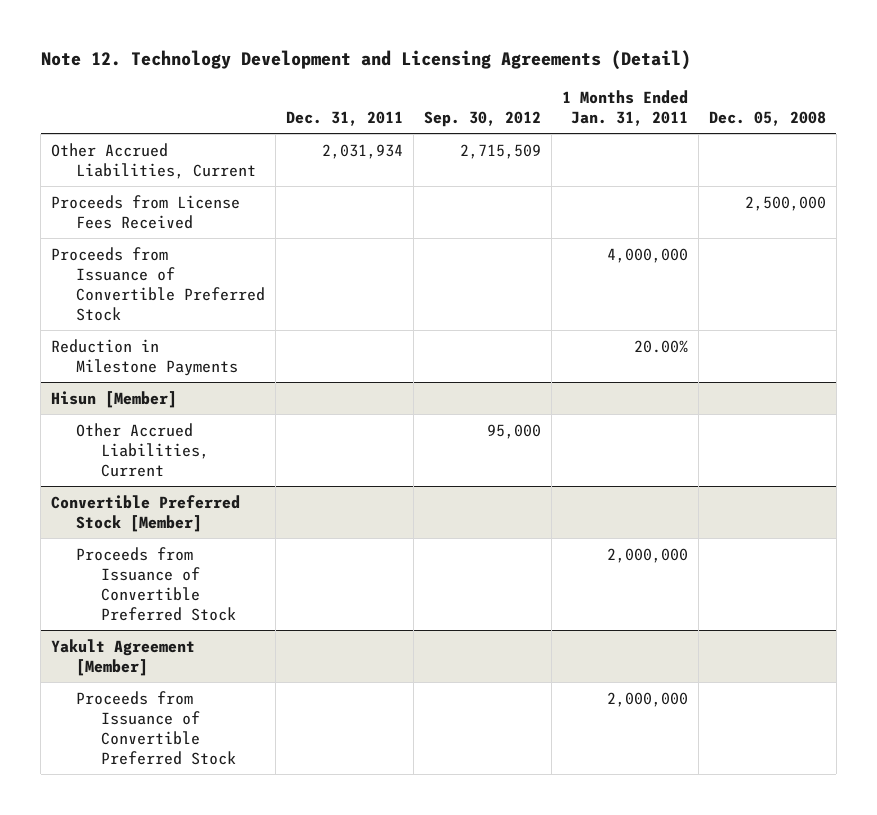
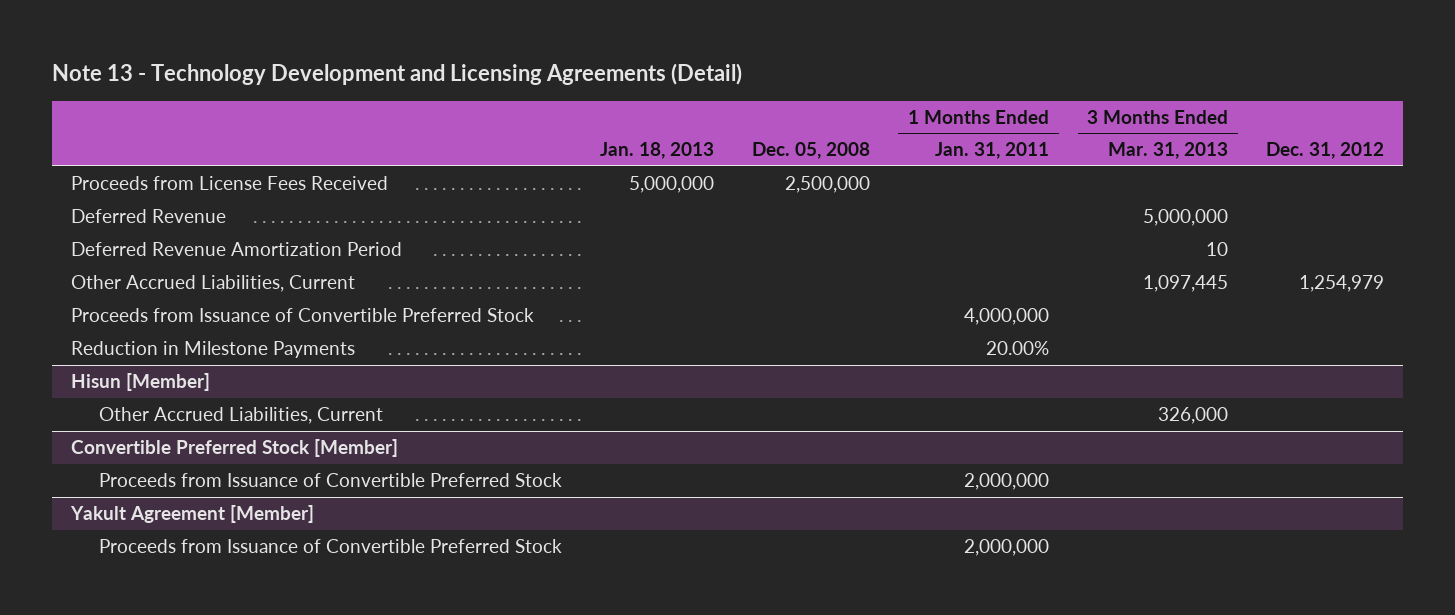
- Note 12. Technology Development and Licensing Agreements (Detail)
+ Note 13 - Technology Development and Licensing Agreements (Detail)
- | Dec. 31, 2011 | Sep. 30, 2012 | 1 Months Ended Jan. 31, 2011 | Dec. 05, 2008
+ | Jan. 18, 2013 | Dec. 05, 2008 | 1 Months Ended Jan. 31, 2011 | 3 Months Ended Mar. 31, 2013 | Dec. 31, 2012
+ Deferred Revenue | | | | 5,000,000 |
+ Deferred Revenue Amortization Period | | | | 10 |
moved down: Other Accrued Liabilities, Current | | | | 1,097,445 | 1,254,979

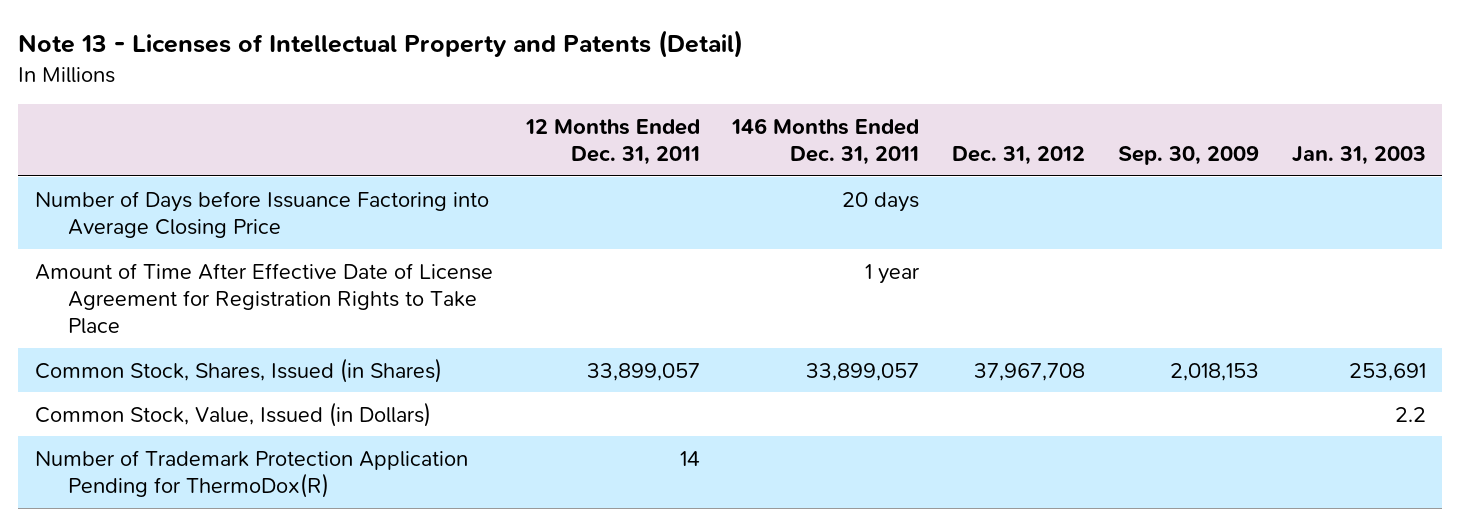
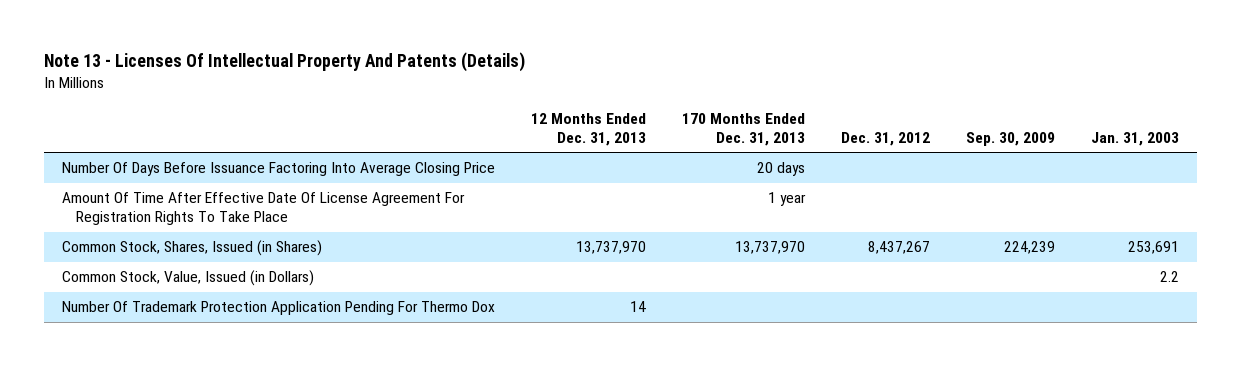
- Note 13 - Licenses of Intellectual Property and Patents (Detail)
+ Note 13 - Licenses Of Intellectual Property And Patents (Details)
- | 12 Months Ended Dec. 31, 2011 | 146 Months Ended Dec. 31, 2011 | Dec. 31, 2012 | Sep. 30, 2009 | Jan. 31, 2003
+ | 12 Months Ended Dec. 31, 2013 | 170 Months Ended Dec. 31, 2013 | Dec. 31, 2012 | Sep. 30, 2009 | Jan. 31, 2003
- Number of Days before Issuance Factoring into Average Closing Price | | 20 days | | |
- Amount of Time After Effective Date of License Agreement for Registration Rights to Take Place | | 1 year | | |
- Common Stock, Shares, Issued (in Shares) | 33,899,057 | 33,899,057 | 37,967,708 | 2,018,153 | 253,691
+ Number Of Days Before Issuance Factoring Into Average Closing Price | | 20 days | | |
+ Amount Of Time After Effective Date Of License Agreement For Registration Rights To Take Place | | 1 year | | |
+ Common Stock, Shares, Issued (in Shares) | 13,737,970 | 13,737,970 | 8,437,267 | 224,239 | 253,691
- Number of Trademark Protection Application Pending for ThermoDox(R) | 14 | | | |
+ Number Of Trademark Protection Application Pending For Thermo Dox | 14 | | | |

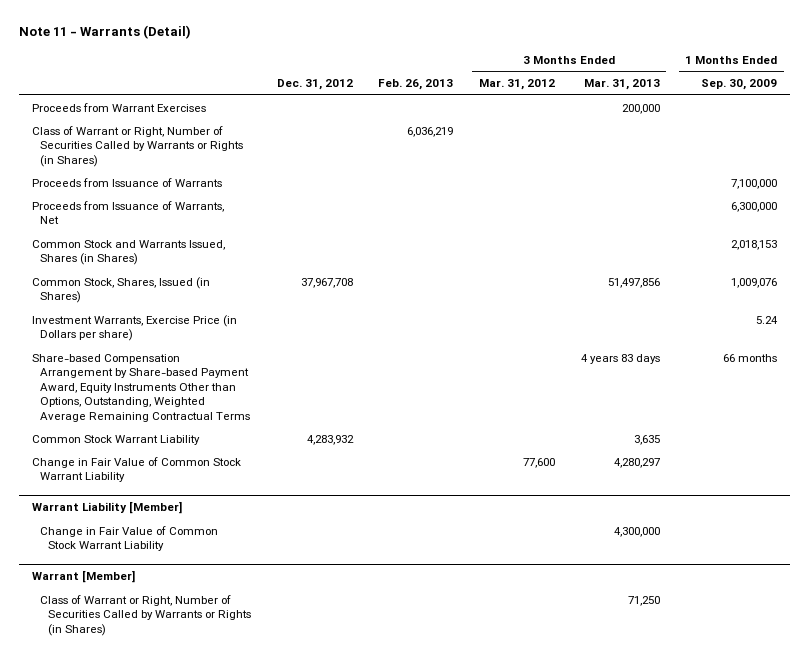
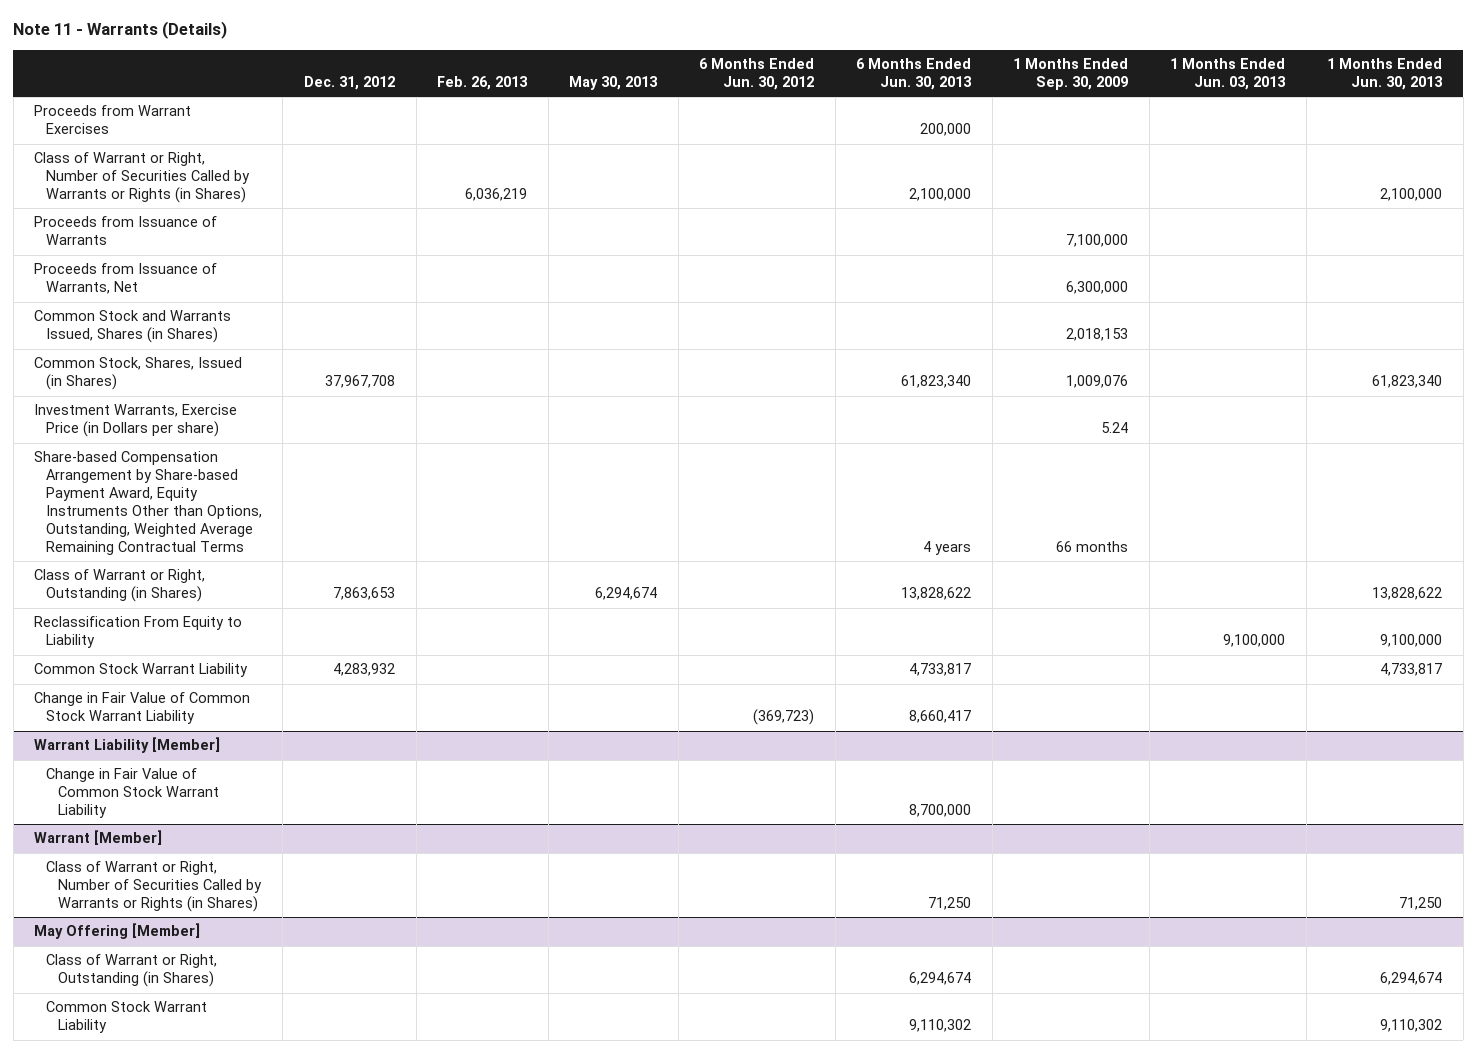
- Note 11 - Warrants (Detail)
+ Note 11 - Warrants (Details)
- | Dec. 31, 2012 | Feb. 26, 2013 | 3 Months Ended Mar. 31, 2012 | 3 Months Ended Mar. 31, 2013 | 1 Months Ended Sep. 30, 2009
+ | Dec. 31, 2012 | Feb. 26, 2013 | May 30, 2013 | 6 Months Ended Jun. 30, 2012 | 6 Months Ended Jun. 30, 2013 | 1 Months Ended Sep. 30, 2009 | 1 Months Ended Jun. 03, 2013 | 1 Months Ended Jun. 30, 2013
+ Class of Warrant or Right, Outstanding (in Shares) | 7,863,653 | | 6,294,674 | | 13,828,622 | | | 13,828,622
+ Reclassification From Equity to Liability | | | | | | | 9,100,000 | 9,100,000
+ May Offering [Member]
+ Class of Warrant or Right, Outstanding (in Shares) | | | | | 6,294,674 | | | 6,294,674
+ Common Stock Warrant Liability | | | | | 9,110,302 | | | 9,110,302

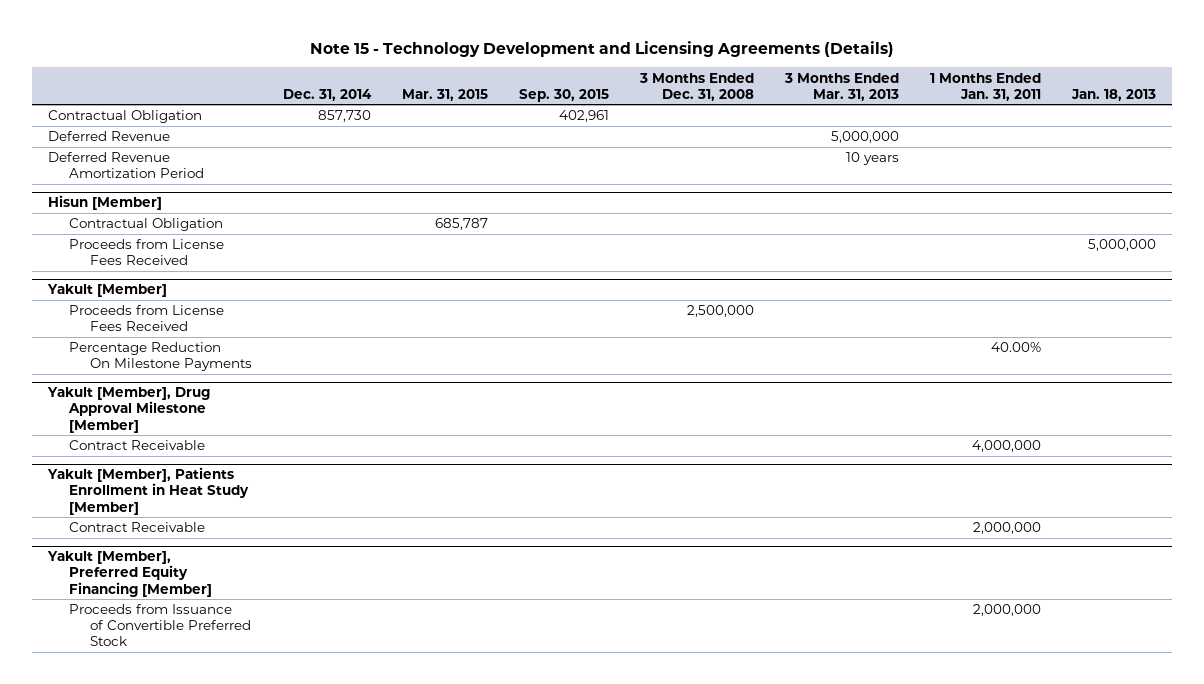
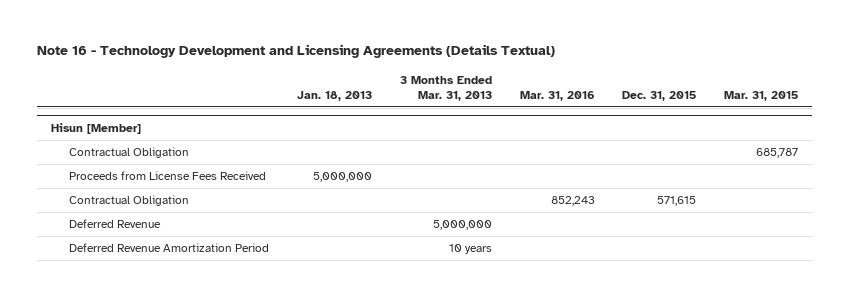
- Note 15 - Technology Development and Licensing Agreements (Details)
+ Note 16 - Technology Development and Licensing Agreements (Details Textual)
- | Dec. 31, 2014 | Mar. 31, 2015 | Sep. 30, 2015 | 3 Months Ended Dec. 31, 2008 | 3 Months Ended Mar. 31, 2013 | 1 Months Ended Jan. 31, 2011 | Jan. 18, 2013
+ | Jan. 18, 2013 | 3 Months Ended Mar. 31, 2013 | Mar. 31, 2016 | Dec. 31, 2015 | Mar. 31, 2015
- Contractual Obligation | 857,730 | | 402,961 | | | |
- Deferred Revenue | | | | | 5,000,000 | |
- Deferred Revenue Amortization Period | | | | | 10 years | |
- Yakult [Member]
- Proceeds from License Fees Received | | | | 2,500,000 | | |
- Percentage Reduction On Milestone Payments | | | | | | 40.00% |
- Yakult [Member], Drug Approval Milestone [Member]
- Contract Receivable | | | | | | 4,000,000 |
- Yakult [Member], Patients Enrollment in Heat Study [Member]
- Contract Receivable | | | | | | 2,000,000 |
- Yakult [Member], Preferred Equity Financing [Member]
- Proceeds from Issuance of Convertible Preferred Stock | | | | | | 2,000,000 |
@ Hisun [Member]
+ Contractual Obligation | | | 852,243 | 571,615 |
+ Deferred Revenue | | 5,000,000 | | |
+ Deferred Revenue Amortization Period | | 10 years | | |

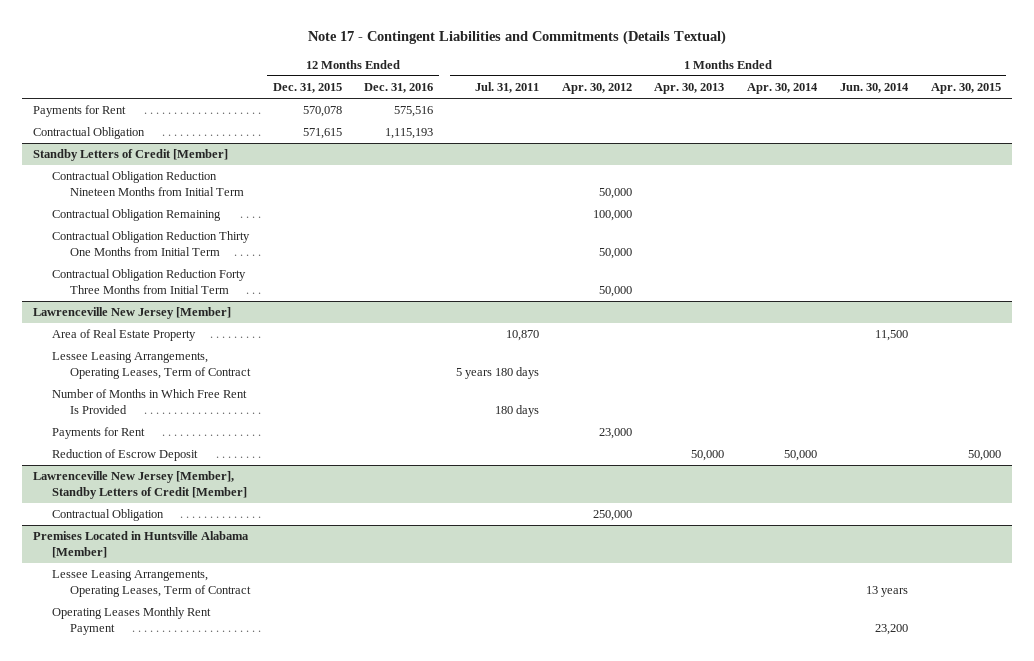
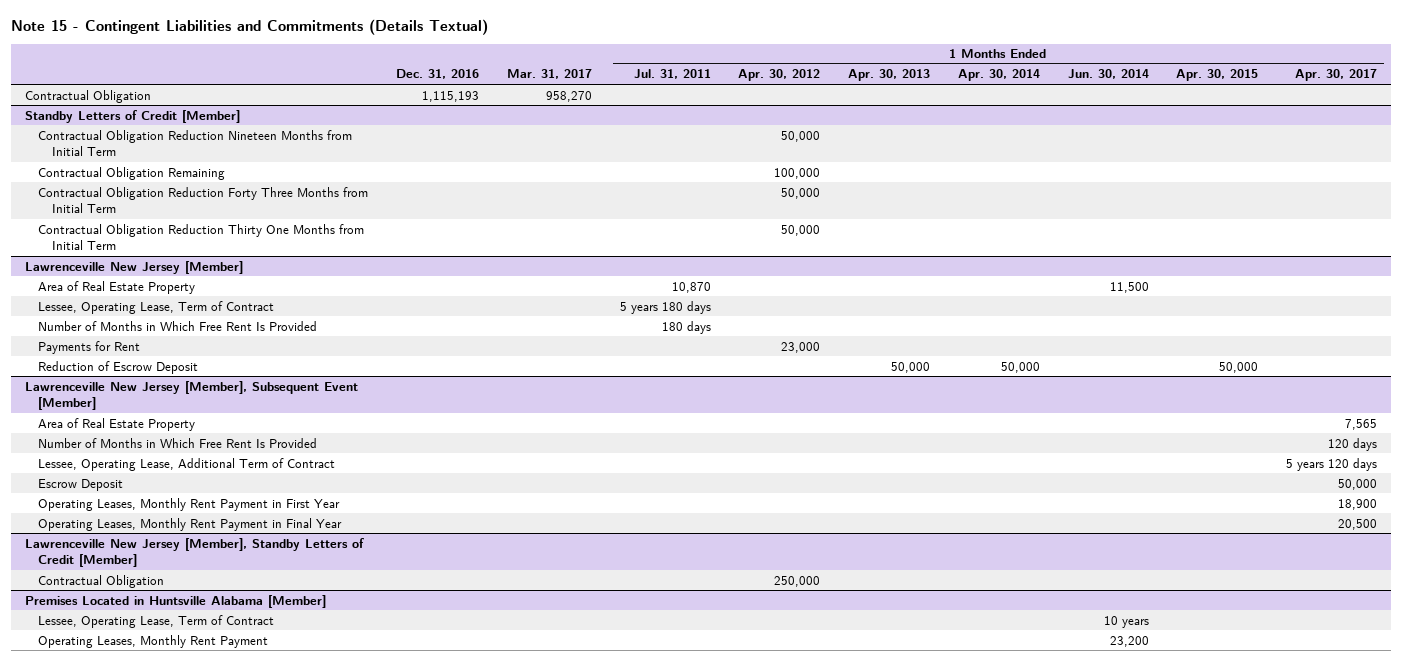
- Note 17 - Contingent Liabilities and Commitments (Details Textual)
+ Note 15 - Contingent Liabilities and Commitments (Details Textual)
- | 12 Months Ended Dec. 31, 2015 | 12 Months Ended Dec. 31, 2016 | 1 Months Ended Jul. 31, 2011 | 1 Months Ended Apr. 30, 2012 | 1 Months Ended Apr. 30, 2013 | 1 Months Ended Apr. 30, 2014 | 1 Months Ended Jun. 30, 2014 | 1 Months Ended Apr. 30, 2015
+ | Dec. 31, 2016 | Mar. 31, 2017 | 1 Months Ended Jul. 31, 2011 | 1 Months Ended Apr. 30, 2012 | 1 Months Ended Apr. 30, 2013 | 1 Months Ended Apr. 30, 2014 | 1 Months Ended Jun. 30, 2014 | 1 Months Ended Apr. 30, 2015 | 1 Months Ended Apr. 30, 2017
- Payments for Rent | 570,078 | 575,516 | | | | | |
@ Standby Letters of Credit [Member]
moved down: Contractual Obligation Reduction Thirty One Months from Initial Term | | | | 50,000 | | | | |
@ Lawrenceville New Jersey [Member]
- Lessee Leasing Arrangements, Operating Leases, Term of Contract | | | 5 years 180 days | | | | |
+ Lessee, Operating Lease, Term of Contract | | | 5 years 180 days | | | | | |
+ Lawrenceville New Jersey [Member], Subsequent Event [Member]
+ Area of Real Estate Property | | | | | | | | | 7,565
+ Number of Months in Which Free Rent Is Provided | | | | | | | | | 120 days
+ Lessee, Operating Lease, Additional Term of Contract | | | | | | | | | 5 years 120 days
+ Escrow Deposit | | | | | | | | | 50,000
+ Operating Leases, Monthly Rent Payment in First Year | | | | | | | | | 18,900
+ Operating Leases, Monthly Rent Payment in Final Year | | | | | | | | | 20,500
@ Premises Located in Huntsville Alabama [Member]
- Lessee Leasing Arrangements, Operating Leases, Term of Contract | | | | | | | 13 years |
- Operating Leases Monthly Rent Payment | | | | | | | 23,200 |
+ Lessee, Operating Lease, Term of Contract | | | | | | | 10 years | |
+ Operating Leases, Monthly Rent Payment | | | | | | | 23,200 | |

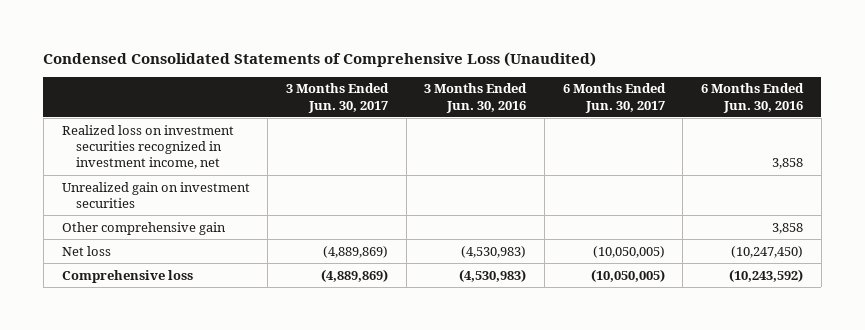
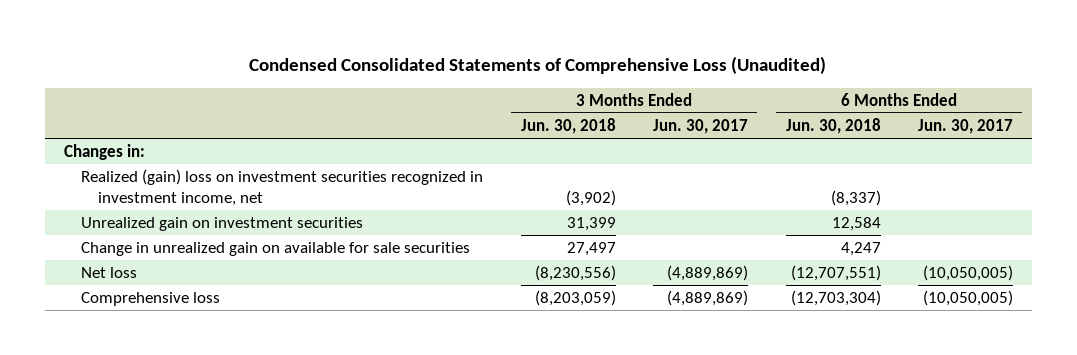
- | 3 Months Ended Jun. 30, 2017 | 3 Months Ended Jun. 30, 2016 | 6 Months Ended Jun. 30, 2017 | 6 Months Ended Jun. 30, 2016
+ | 3 Months Ended Jun. 30, 2018 | 3 Months Ended Jun. 30, 2017 | 6 Months Ended Jun. 30, 2018 | 6 Months Ended Jun. 30, 2017
- Realized loss on investment securities recognized in investment income, net | | | | 3,858
+ Changes in:
+ Realized (gain) loss on investment securities recognized in investment income, net | (3,902) | | (8,337) |
- Other comprehensive gain | | | | 3,858
+ Change in unrealized gain on available for sale securities | 27,497 | | 4,247 |

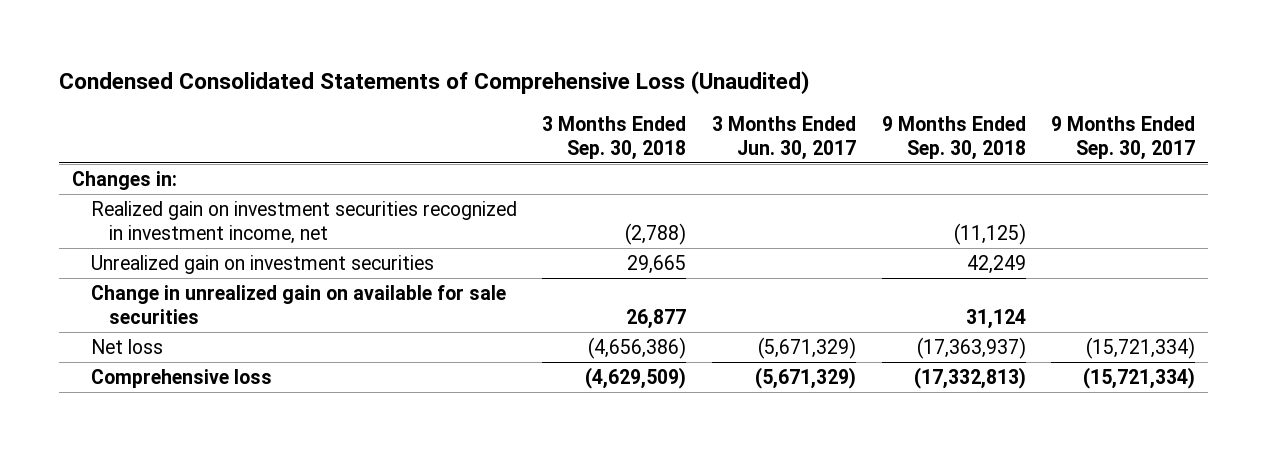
- | 3 Months Ended Jun. 30, 2018 | 3 Months Ended Jun. 30, 2017 | 6 Months Ended Jun. 30, 2018 | 6 Months Ended Jun. 30, 2017
+ | 3 Months Ended Sep. 30, 2018 | 3 Months Ended Jun. 30, 2017 | 9 Months Ended Sep. 30, 2018 | 9 Months Ended Sep. 30, 2017
- Realized (gain) loss on investment securities recognized in investment income, net | (3,902) | | (8,337) |
+ Realized gain on investment securities recognized in investment income, net | (2,788) | | (11,125) |
- Net loss | (8,230,556) | (4,889,869) | (12,707,551) | (10,050,005)
- Comprehensive loss | (8,203,059) | (4,889,869) | (12,703,304) | (10,050,005)
+ Net loss | (4,656,386) | (5,671,329) | (17,363,937) | (15,721,334)
+ Comprehensive loss | (4,629,509) | (5,671,329) | (17,332,813) | (15,721,334)

